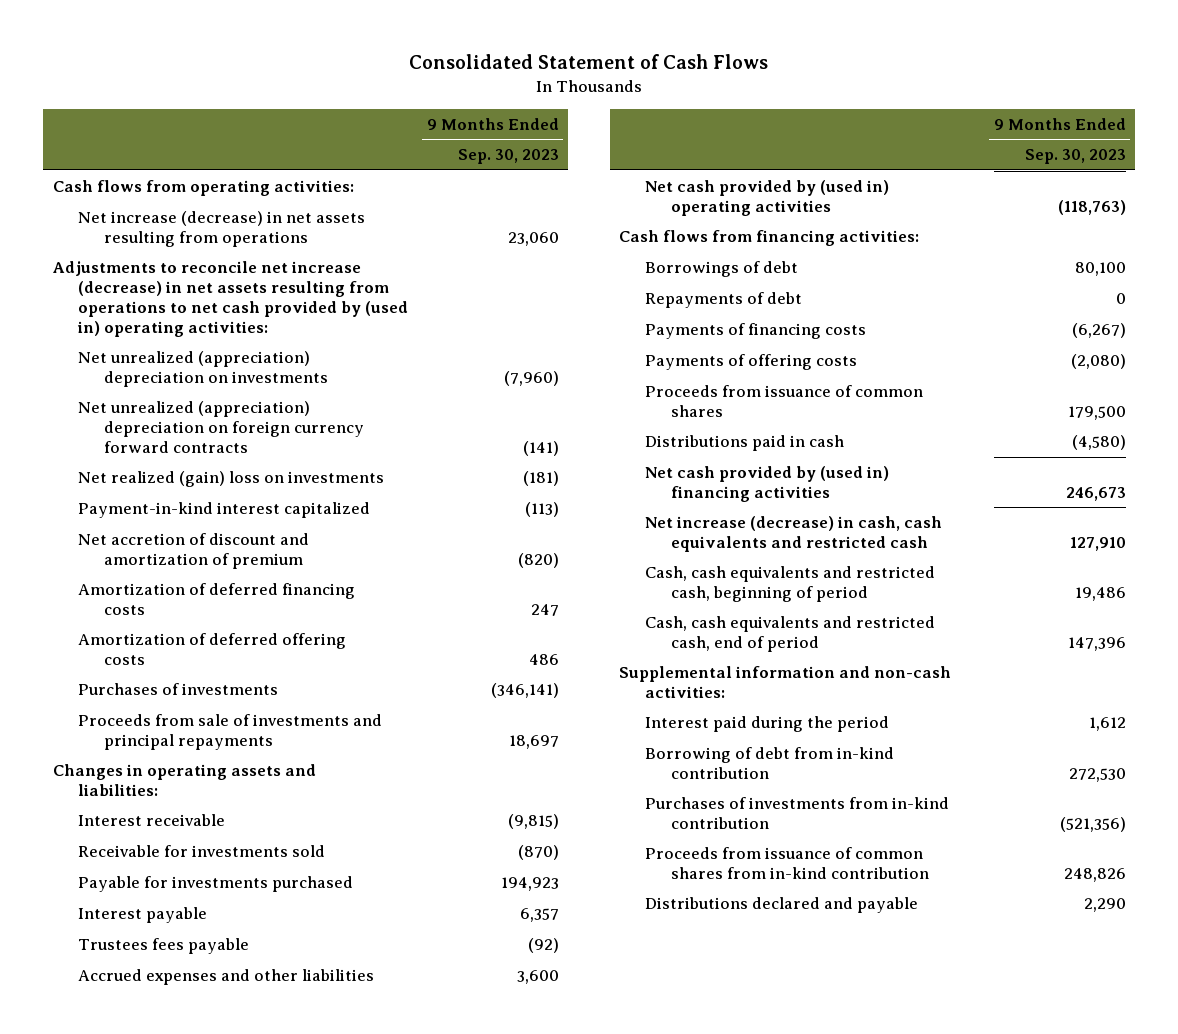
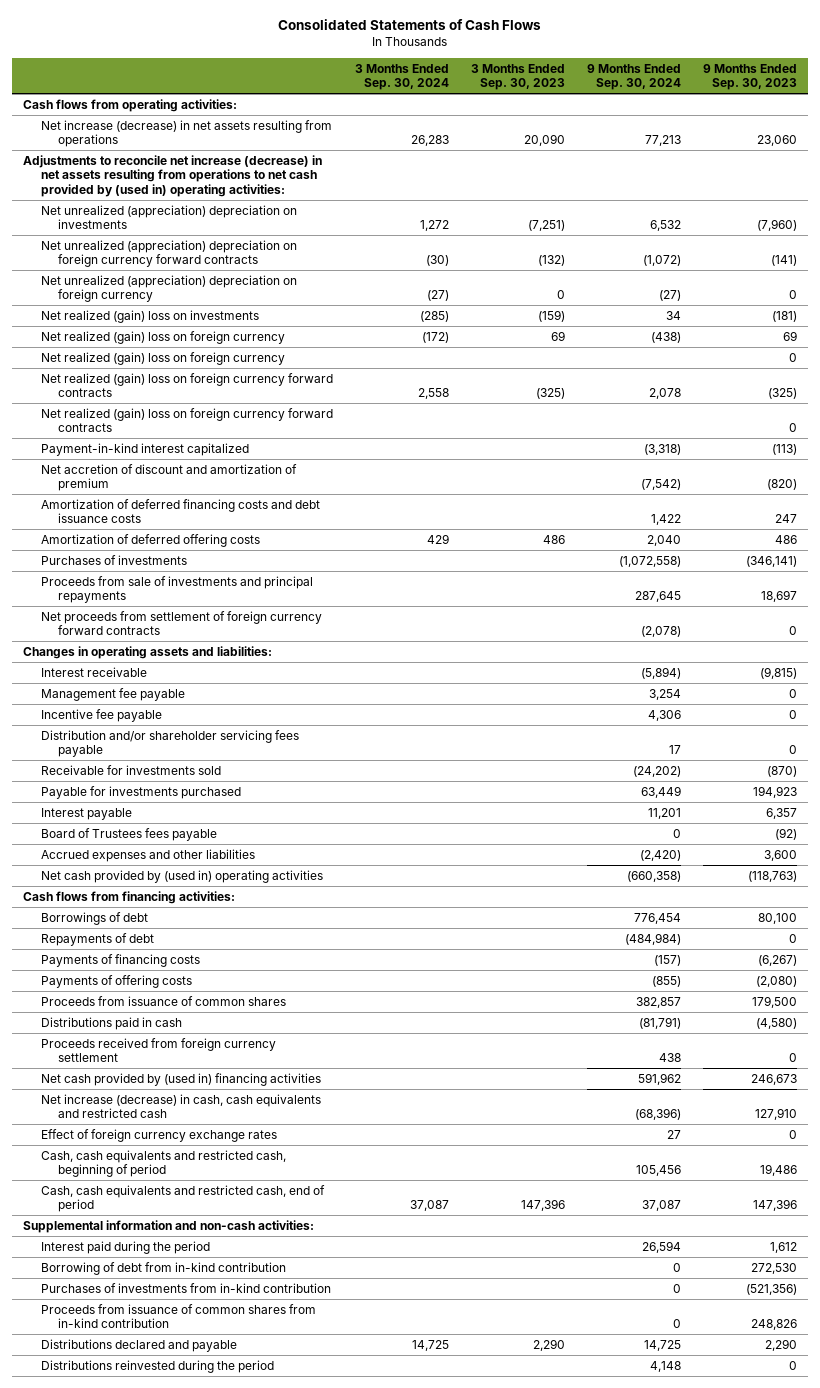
- Consolidated Statement of Cash Flows
+ Consolidated Statements of Cash Flows
- | 9 Months Ended Sep. 30, 2023
+ | 3 Months Ended Sep. 30, 2024 | 3 Months Ended Sep. 30, 2023 | 9 Months Ended Sep. 30, 2024 | 9 Months Ended Sep. 30, 2023
+ Net unrealized (appreciation) depreciation on foreign currency | (27) | 0 | (27) | 0
+ Net realized (gain) loss on foreign currency | (172) | 69 | (438) | 69
+ Net realized (gain) loss on foreign currency | | | | 0
+ Net realized (gain) loss on foreign currency forward contracts | 2,558 | (325) | 2,078 | (325)
+ Net realized (gain) loss on foreign currency forward contracts | | | | 0
- Amortization of deferred financing costs | 247
+ Amortization of deferred financing costs and debt issuance costs | | | 1,422 | 247
+ Net proceeds from settlement of foreign currency forward contracts | | | (2,078) | 0
+ Management fee payable | | | 3,254 | 0
+ Incentive fee payable | | | 4,306 | 0
+ Distribution and/or shareholder servicing fees payable | | | 17 | 0
- Trustees fees payable | (92)
+ Board of Trustees fees payable | | | 0 | (92)
+ Proceeds received from foreign currency settlement | | | 438 | 0
+ Effect of foreign currency exchange rates | | | 27 | 0
+ Distributions reinvested during the period | | | 4,148 | 0

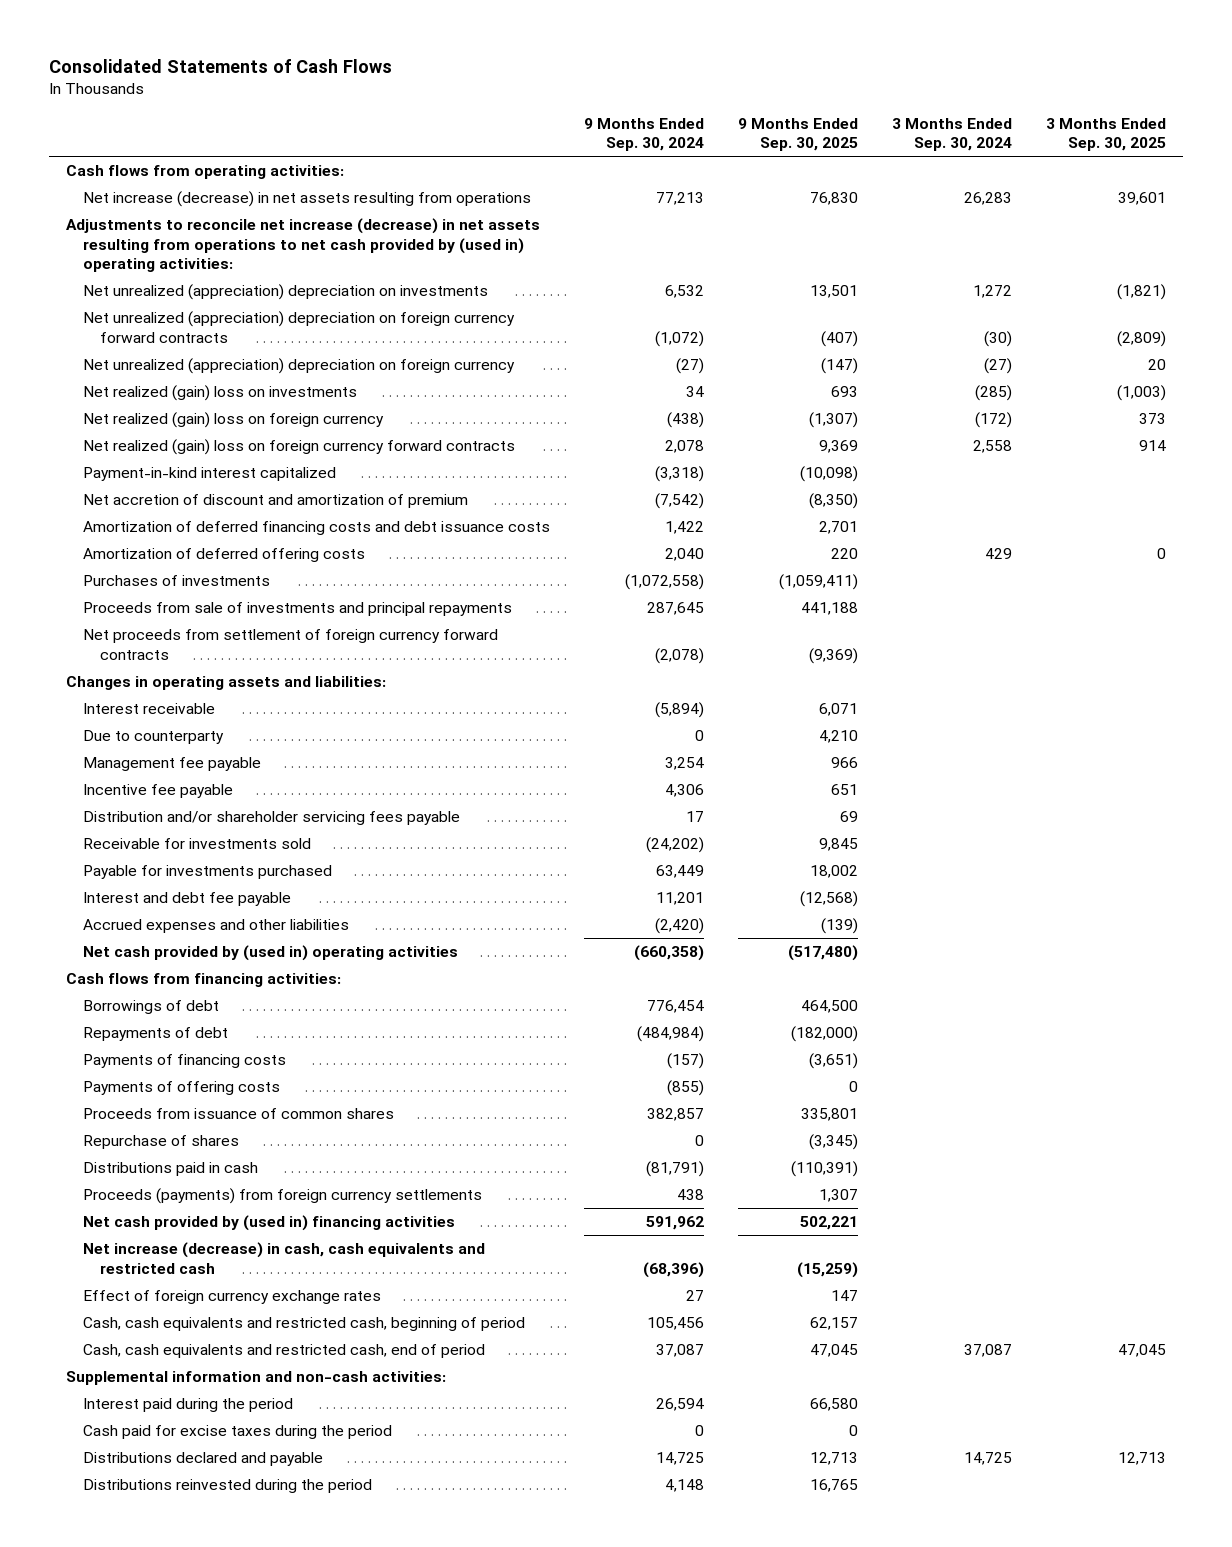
- | 3 Months Ended Sep. 30, 2024 | 3 Months Ended Sep. 30, 2023 | 9 Months Ended Sep. 30, 2024 | 9 Months Ended Sep. 30, 2023
+ | 9 Months Ended Sep. 30, 2024 | 9 Months Ended Sep. 30, 2025 | 3 Months Ended Sep. 30, 2024 | 3 Months Ended Sep. 30, 2025
- Net realized (gain) loss on foreign currency | | | | 0
- Net realized (gain) loss on foreign currency forward contracts | | | | 0
+ Due to counterparty | 0 | 4,210 | |
- Interest payable | | | 11,201 | 6,357
- Board of Trustees fees payable | | | 0 | (92)
+ Interest and debt fee payable | 11,201 | (12,568) | |
+ Repurchase of shares | 0 | (3,345) | |
- Proceeds received from foreign currency settlement | | | 438 | 0
+ Proceeds (payments) from foreign currency settlements | 438 | 1,307 | |
- Borrowing of debt from in-kind contribution | | | 0 | 272,530
- Purchases of investments from in-kind contribution | | | 0 | (521,356)
- Proceeds from issuance of common shares from in-kind contribution | | | 0 | 248,826
+ Cash paid for excise taxes during the period | 0 | 0 | |

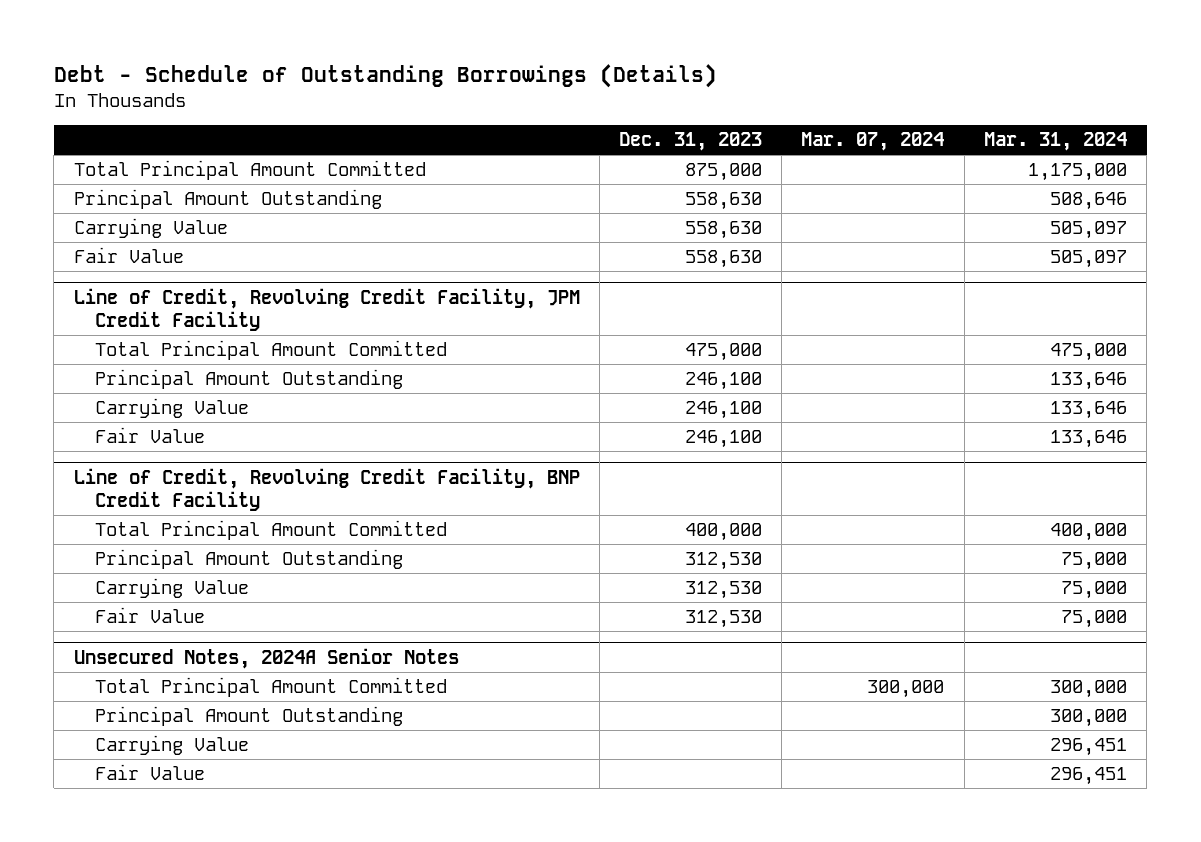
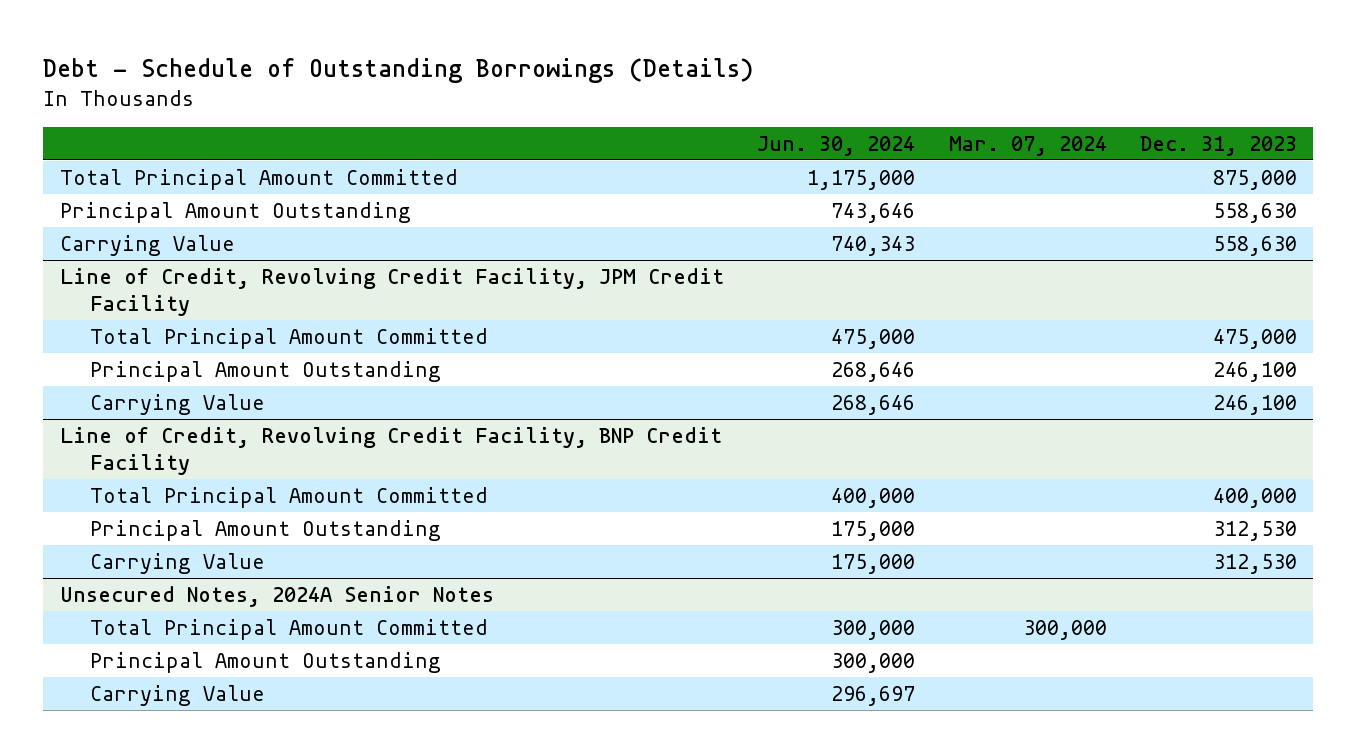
- | Dec. 31, 2023 | Mar. 07, 2024 | Mar. 31, 2024
+ | Jun. 30, 2024 | Mar. 07, 2024 | Dec. 31, 2023
- Fair Value | 558,630 | | 505,097
@ Line of Credit, Revolving Credit Facility, JPM Credit Facility
- Fair Value | 246,100 | | 133,646
@ Line of Credit, Revolving Credit Facility, BNP Credit Facility
- Fair Value | 312,530 | | 75,000
@ Unsecured Notes, 2024A Senior Notes
- Fair Value | | | 296,451

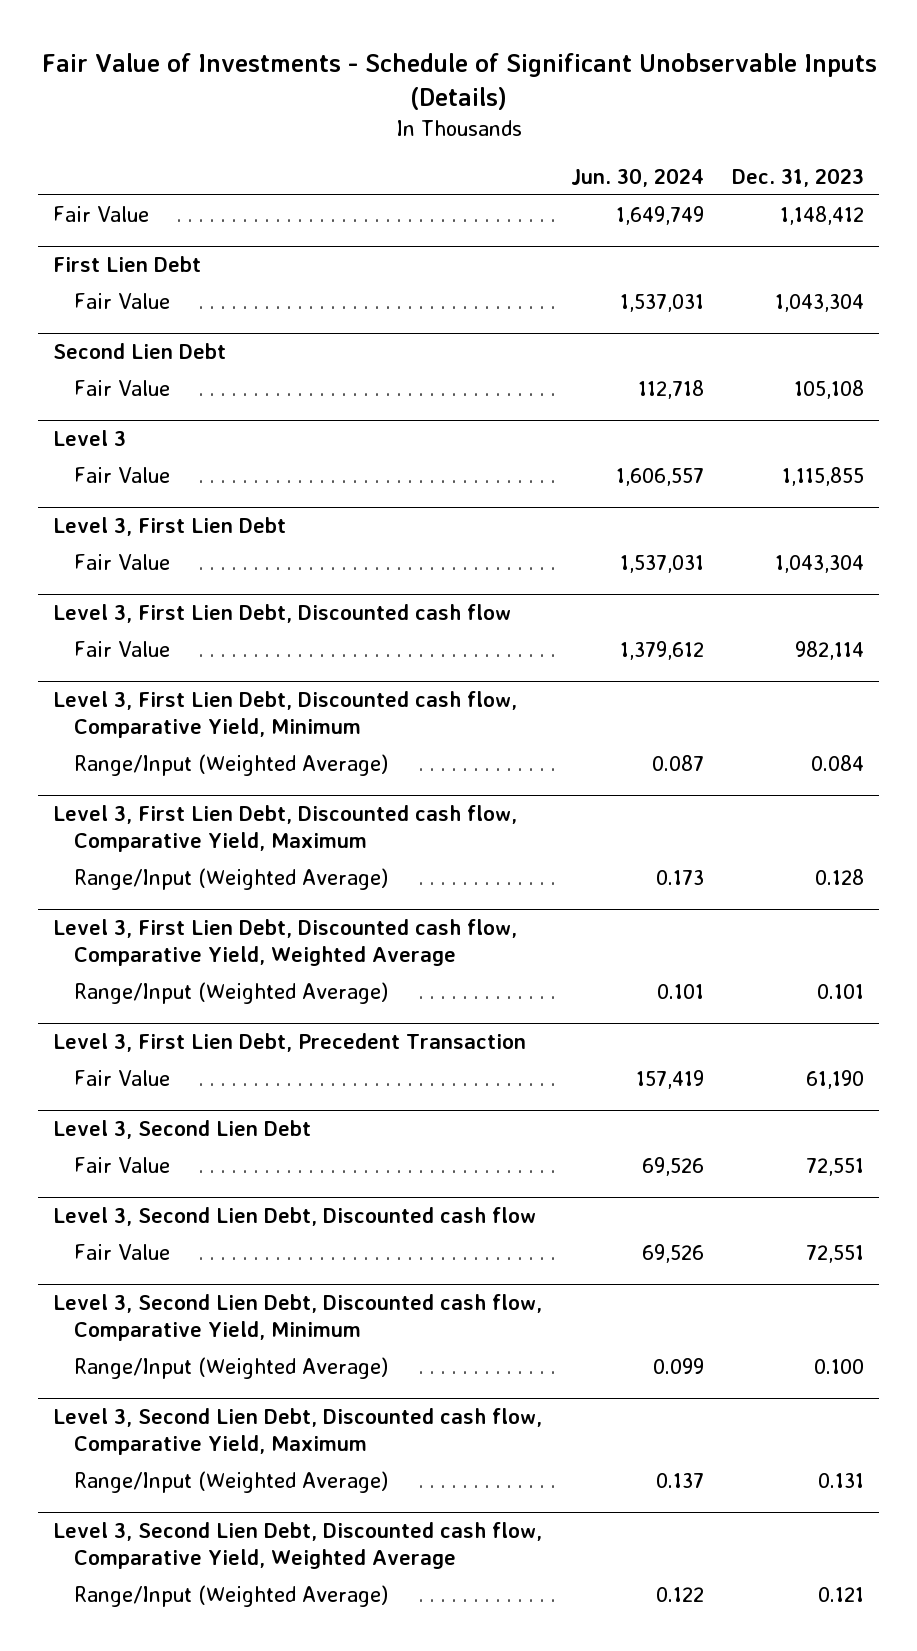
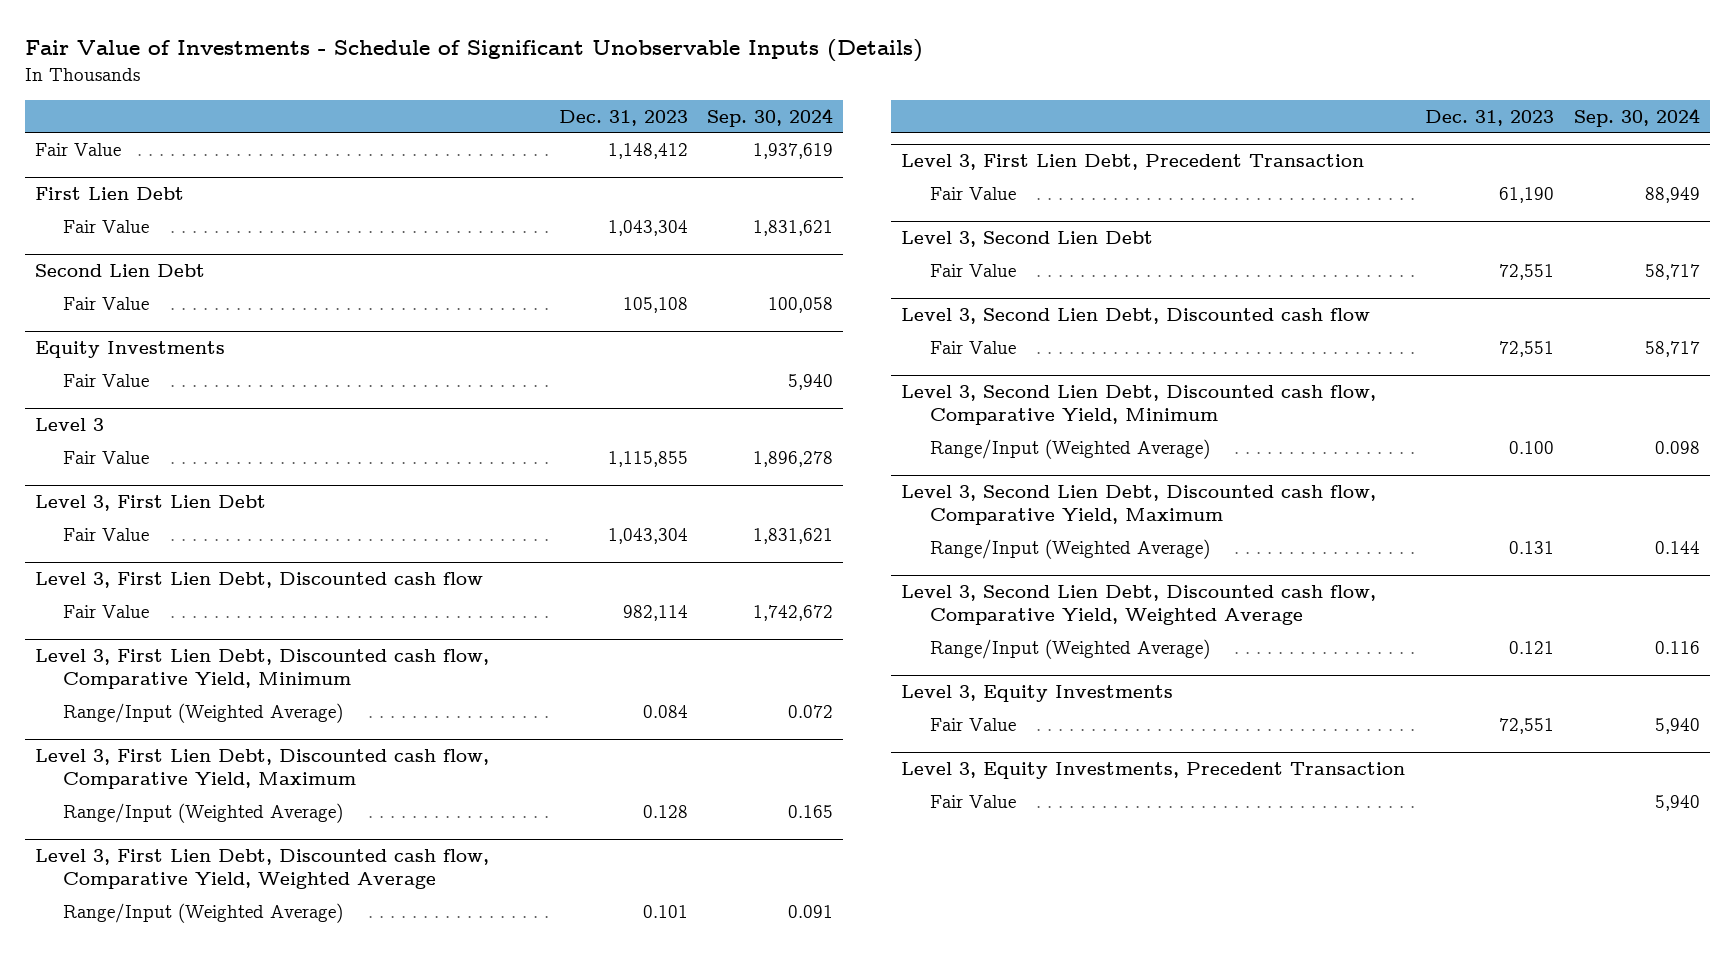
- | Jun. 30, 2024 | Dec. 31, 2023
+ | Dec. 31, 2023 | Sep. 30, 2024
+ Equity Investments
+ Fair Value | | 5,940
+ Level 3, Equity Investments
+ Fair Value | 72,551 | 5,940
+ Level 3, Equity Investments, Precedent Transaction
+ Fair Value | | 5,940

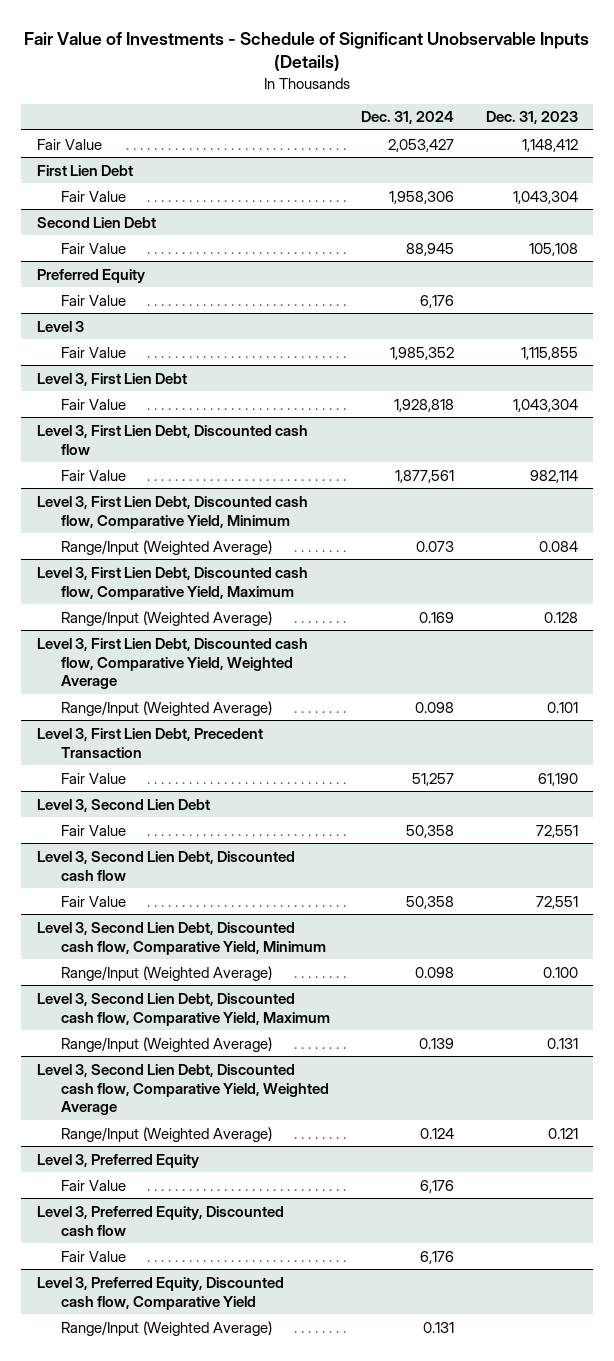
- | Dec. 31, 2023 | Sep. 30, 2024
+ | Dec. 31, 2024 | Dec. 31, 2023
- Equity Investments
+ Preferred Equity
- Level 3, Equity Investments
- Fair Value | 72,551 | 5,940
- Level 3, Equity Investments, Precedent Transaction
+ Level 3, Preferred Equity
+ Level 3, Preferred Equity, Discounted cash flow
+ Fair Value | 6,176 |
+ Level 3, Preferred Equity, Discounted cash flow, Comparative Yield
+ Range/Input (Weighted Average) | 0.131 |

